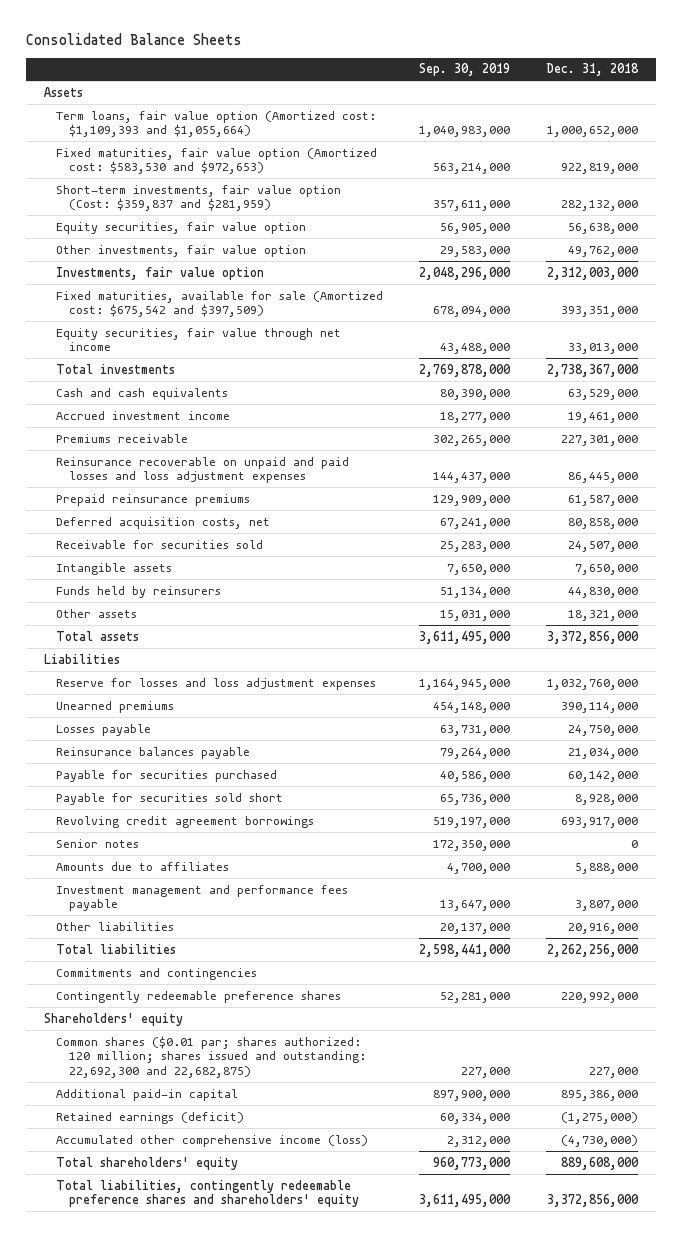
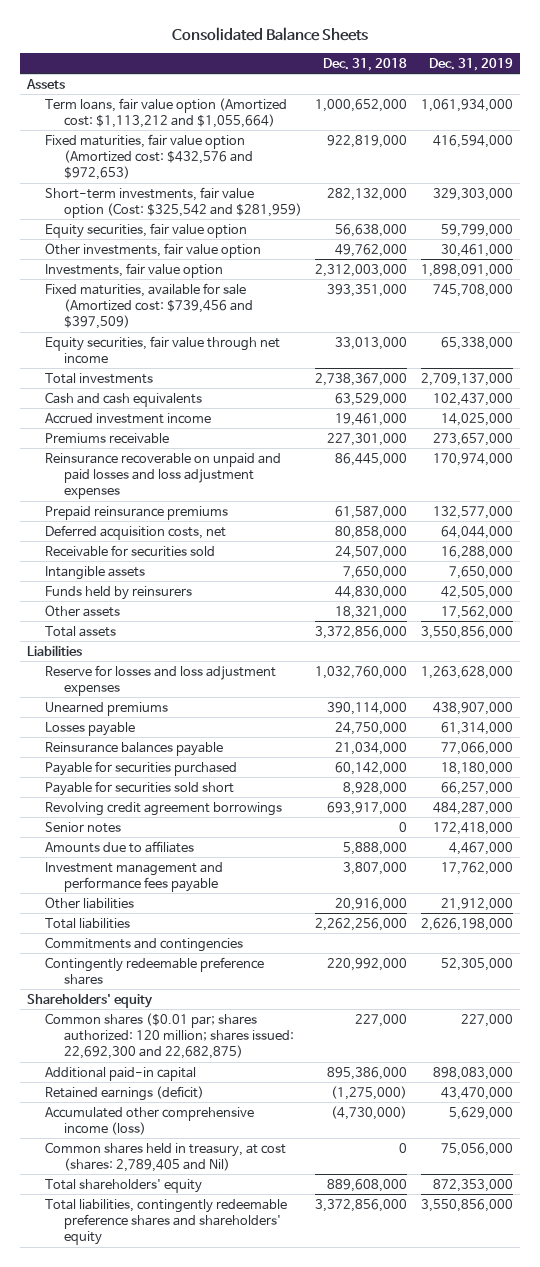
- | Sep. 30, 2019 | Dec. 31, 2018
+ | Dec. 31, 2018 | Dec. 31, 2019
- Term loans, fair value option (Amortized cost: $1,109,393 and $1,055,664) | 1,040,983,000 | 1,000,652,000
- Fixed maturities, fair value option (Amortized cost: $583,530 and $972,653) | 563,214,000 | 922,819,000
- Short-term investments, fair value option (Cost: $359,837 and $281,959) | 357,611,000 | 282,132,000
+ Term loans, fair value option (Amortized cost: $1,113,212 and $1,055,664) | 1,000,652,000 | 1,061,934,000
+ Fixed maturities, fair value option (Amortized cost: $432,576 and $972,653) | 922,819,000 | 416,594,000
+ Short-term investments, fair value option (Cost: $325,542 and $281,959) | 282,132,000 | 329,303,000
- Fixed maturities, available for sale (Amortized cost: $675,542 and $397,509) | 678,094,000 | 393,351,000
+ Fixed maturities, available for sale (Amortized cost: $739,456 and $397,509) | 393,351,000 | 745,708,000
- Common shares ($0.01 par; shares authorized: 120 million; shares issued and outstanding: 22,692,300 and 22,682,875) | 227,000 | 227,000
+ Common shares ($0.01 par; shares authorized: 120 million; shares issued: 22,692,300 and 22,682,875) | 227,000 | 227,000
+ Common shares held in treasury, at cost (shares: 2,789,405 and Nil) | 0 | 75,056,000

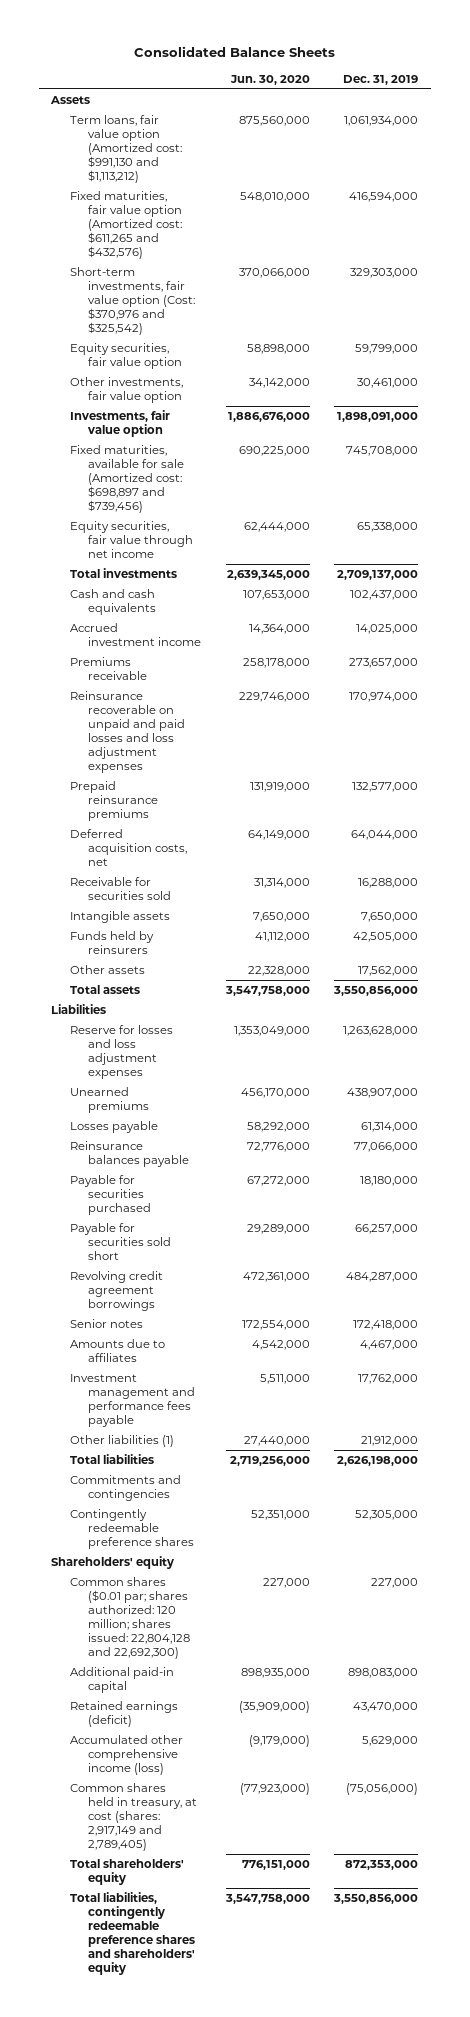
- | Dec. 31, 2018 | Dec. 31, 2019
+ | Jun. 30, 2020 | Dec. 31, 2019
- Term loans, fair value option (Amortized cost: $1,113,212 and $1,055,664) | 1,000,652,000 | 1,061,934,000
- Fixed maturities, fair value option (Amortized cost: $432,576 and $972,653) | 922,819,000 | 416,594,000
- Short-term investments, fair value option (Cost: $325,542 and $281,959) | 282,132,000 | 329,303,000
+ Term loans, fair value option (Amortized cost: $991,130 and $1,113,212) | 875,560,000 | 1,061,934,000
+ Fixed maturities, fair value option (Amortized cost: $611,265 and $432,576) | 548,010,000 | 416,594,000
+ Short-term investments, fair value option (Cost: $370,976 and $325,542) | 370,066,000 | 329,303,000
- Fixed maturities, available for sale (Amortized cost: $739,456 and $397,509) | 393,351,000 | 745,708,000
+ Fixed maturities, available for sale (Amortized cost: $698,897 and $739,456) | 690,225,000 | 745,708,000
- Other liabilities | 20,916,000 | 21,912,000
+ Other liabilities (1) | 27,440,000 | 21,912,000
- Common shares ($0.01 par; shares authorized: 120 million; shares issued: 22,692,300 and 22,682,875) | 227,000 | 227,000
+ Common shares ($0.01 par; shares authorized: 120 million; shares issued: 22,804,128 and 22,692,300) | 227,000 | 227,000
- Common shares held in treasury, at cost (shares: 2,789,405 and Nil) | 0 | 75,056,000
+ Common shares held in treasury, at cost (shares: 2,917,149 and 2,789,405) | (77,923,000) | (75,056,000)

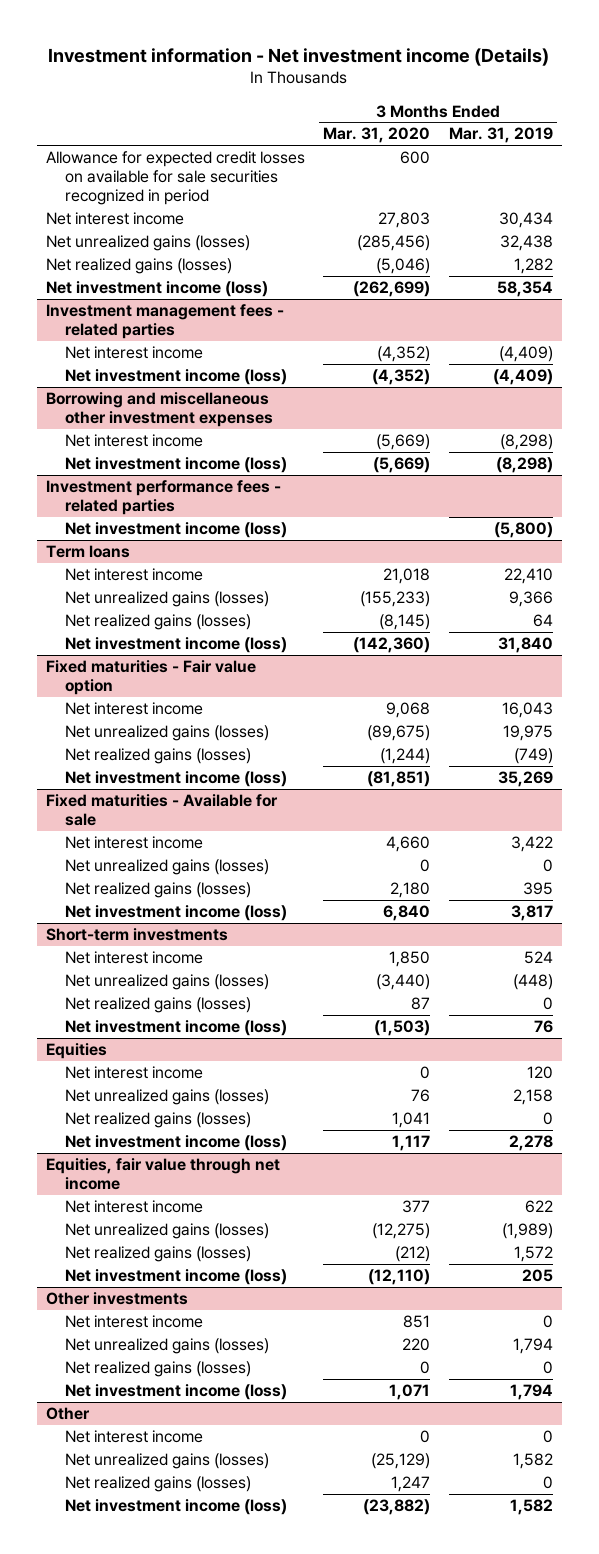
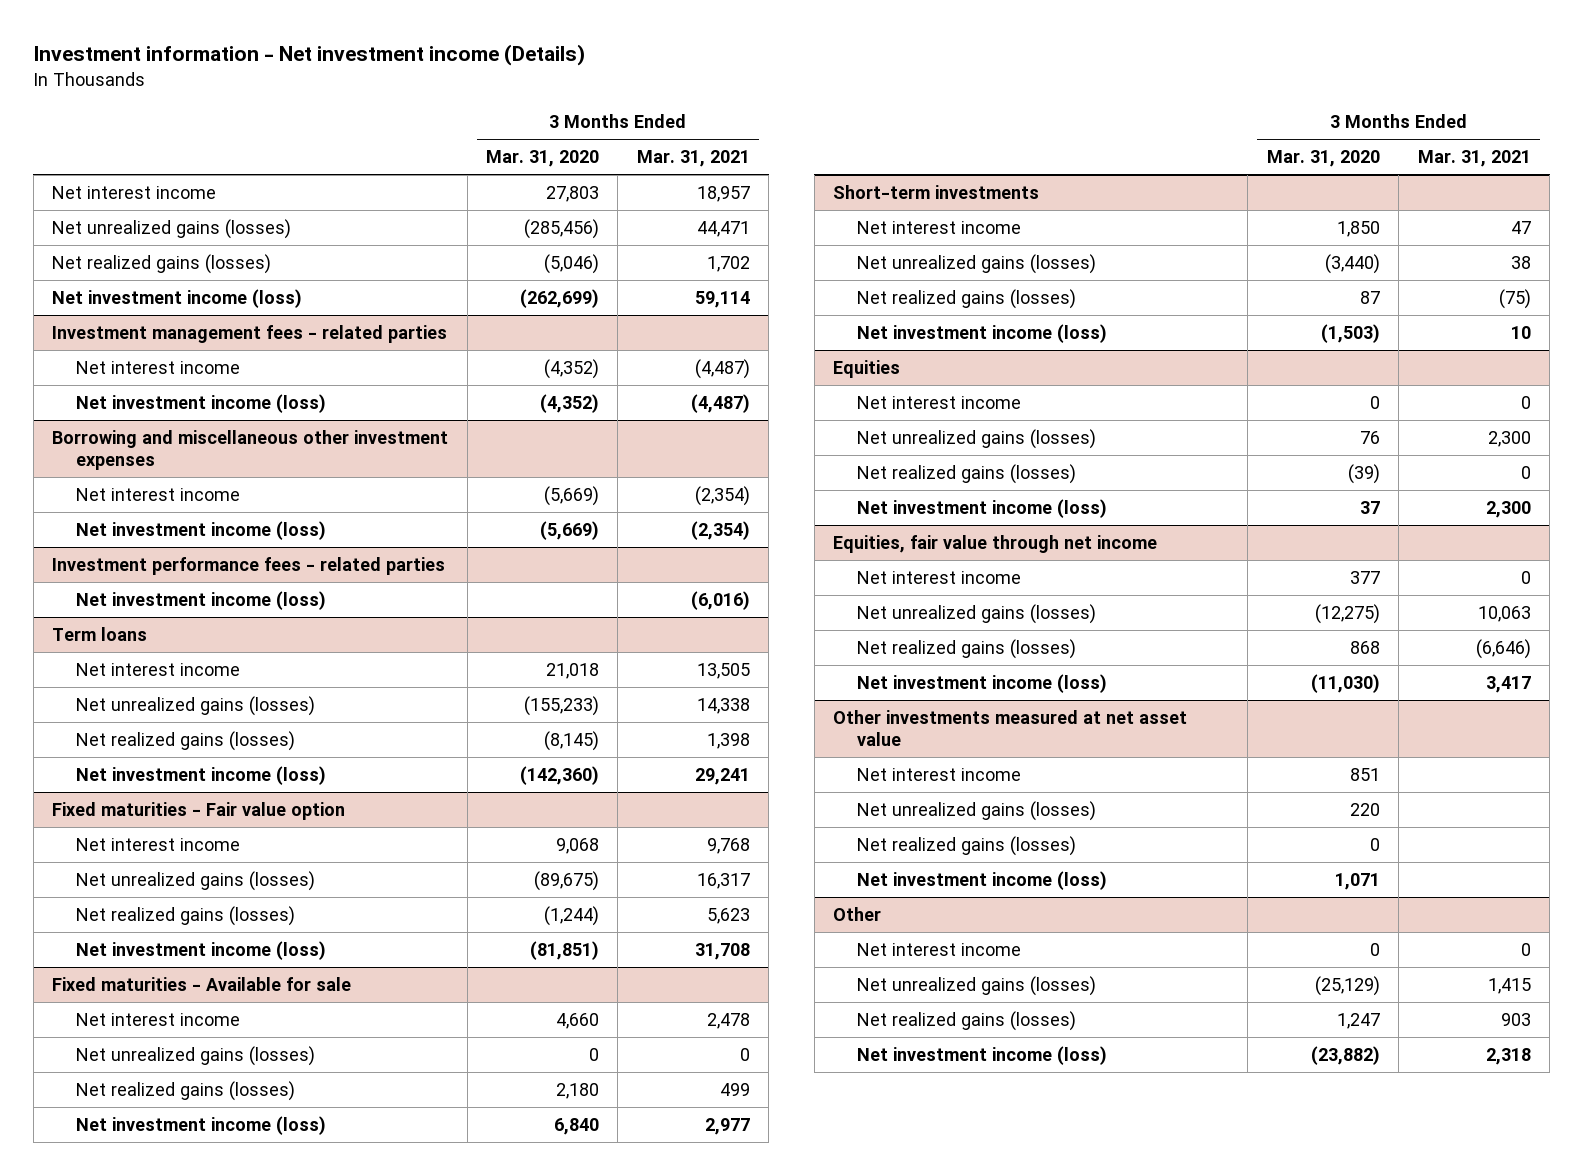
- | 3 Months Ended Mar. 31, 2020 | 3 Months Ended Mar. 31, 2019
+ | 3 Months Ended Mar. 31, 2020 | 3 Months Ended Mar. 31, 2021
- Allowance for expected credit losses on available for sale securities recognized in period | 600 |
@ Equities
- Net realized gains (losses) | 1,041 | 0
- Net investment income (loss) | 1,117 | 2,278
+ Net realized gains (losses) | (39) | 0
+ Net investment income (loss) | 37 | 2,300
@ Equities, fair value through net income
- Net realized gains (losses) | (212) | 1,572
- Net investment income (loss) | (12,110) | 205
- Other investments
@ Equities, fair value through net income
+ Net realized gains (losses) | 868 | (6,646)
+ Net investment income (loss) | (11,030) | 3,417
+ Other investments measured at net asset value

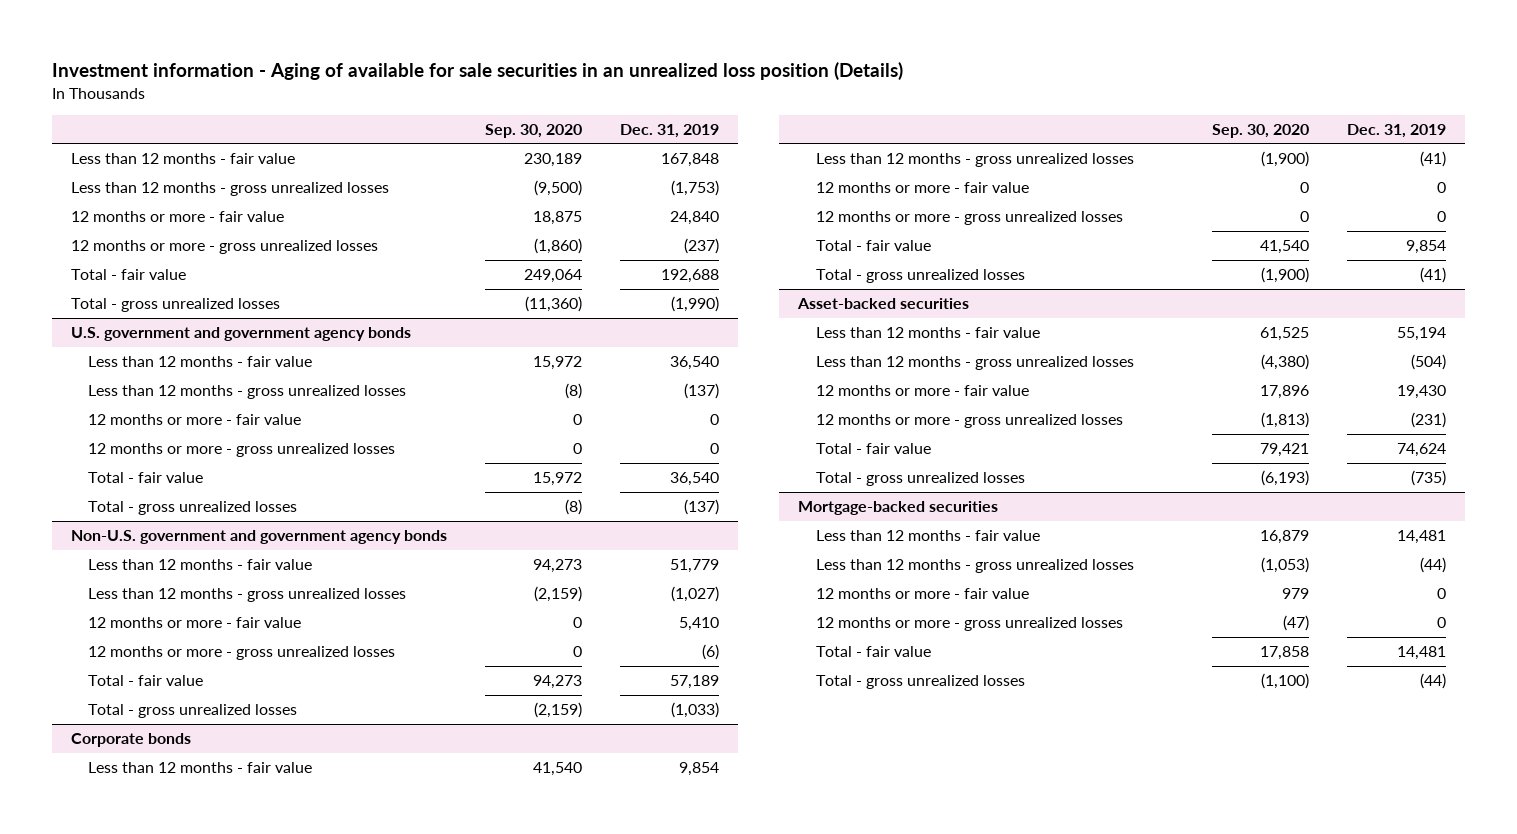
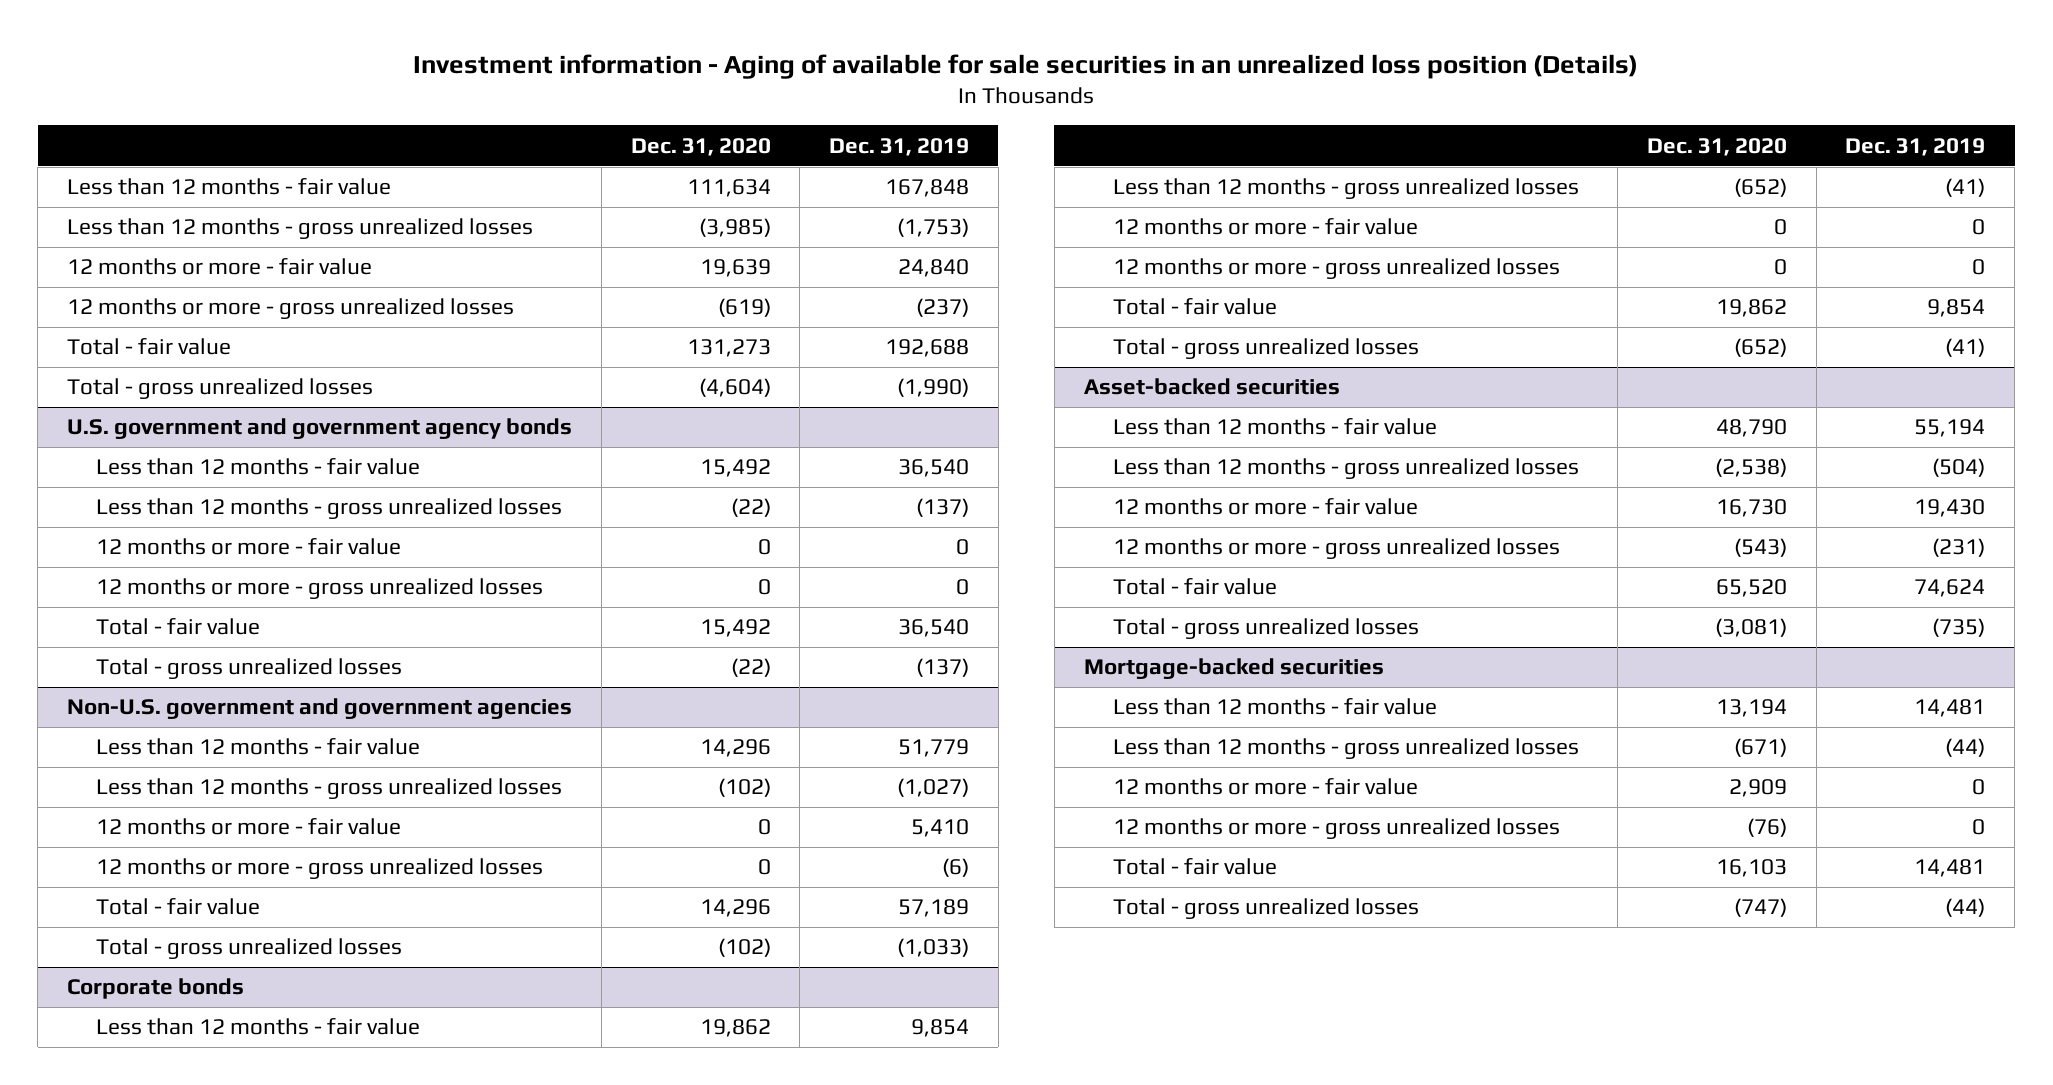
- | Sep. 30, 2020 | Dec. 31, 2019
+ | Dec. 31, 2020 | Dec. 31, 2019
- Non-U.S. government and government agency bonds
+ Non-U.S. government and government agencies

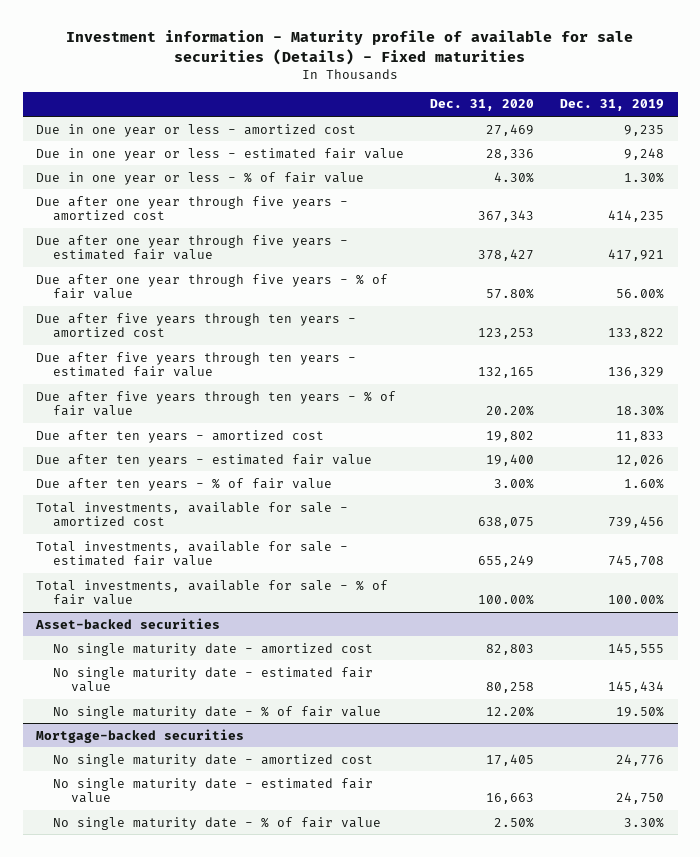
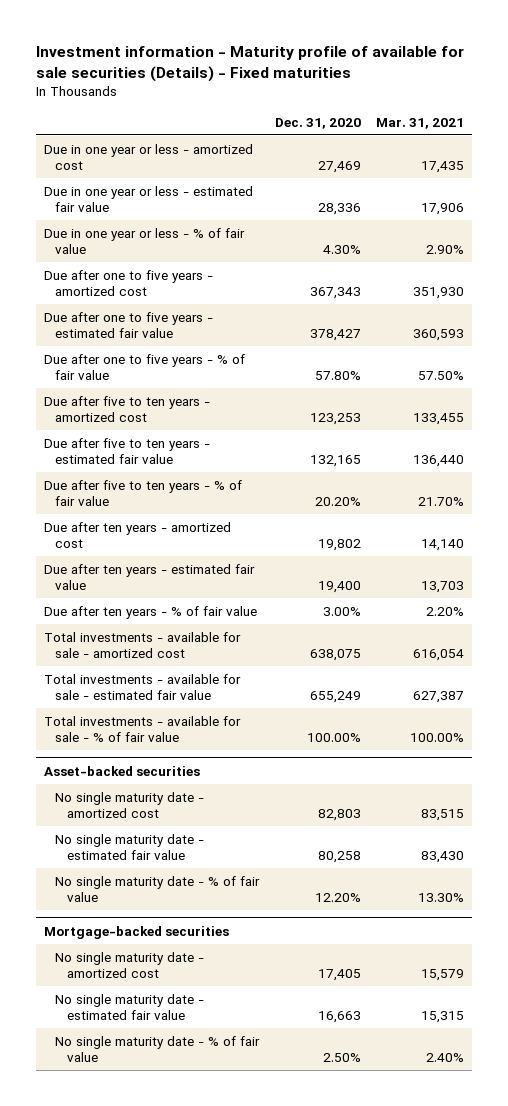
- | Dec. 31, 2020 | Dec. 31, 2019
+ | Dec. 31, 2020 | Mar. 31, 2021
- Due after one year through five years - amortized cost | 367,343 | 414,235
- Due after one year through five years - estimated fair value | 378,427 | 417,921
- Due after one year through five years - % of fair value | 57.80% | 56.00%
- Due after five years through ten years - amortized cost | 123,253 | 133,822
- Due after five years through ten years - estimated fair value | 132,165 | 136,329
- Due after five years through ten years - % of fair value | 20.20% | 18.30%
+ Due after one to five years - amortized cost | 367,343 | 351,930
+ Due after one to five years - estimated fair value | 378,427 | 360,593
+ Due after one to five years - % of fair value | 57.80% | 57.50%
+ Due after five to ten years - amortized cost | 123,253 | 133,455
+ Due after five to ten years - estimated fair value | 132,165 | 136,440
+ Due after five to ten years - % of fair value | 20.20% | 21.70%
- Total investments, available for sale - amortized cost | 638,075 | 739,456
- Total investments, available for sale - estimated fair value | 655,249 | 745,708
- Total investments, available for sale - % of fair value | 100.00% | 100.00%
+ Total investments - available for sale - amortized cost | 638,075 | 616,054
+ Total investments - available for sale - estimated fair value | 655,249 | 627,387
+ Total investments - available for sale - % of fair value | 100.00% | 100.00%

